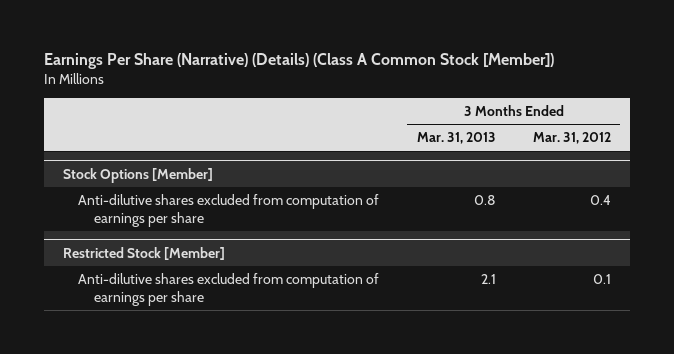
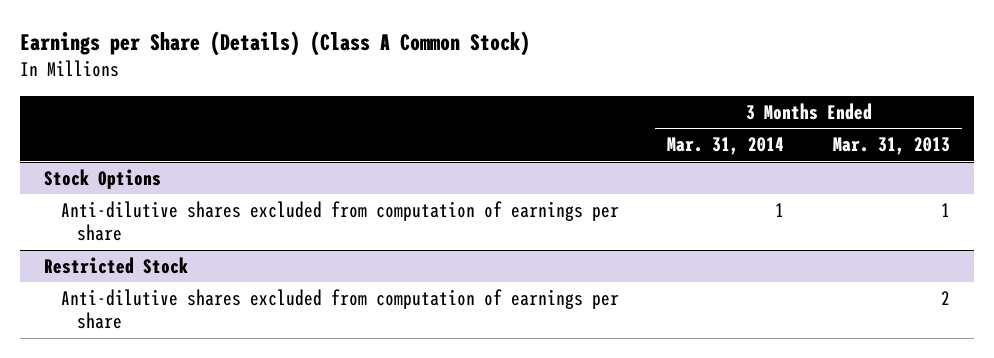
- Earnings Per Share (Narrative) (Details) (Class A Common Stock [Member])
+ Earnings per Share (Details) (Class A Common Stock)
- | 3 Months Ended Mar. 31, 2013 | 3 Months Ended Mar. 31, 2012
+ | 3 Months Ended Mar. 31, 2014 | 3 Months Ended Mar. 31, 2013
- Stock Options [Member]
- Anti-dilutive shares excluded from computation of earnings per share | 0.8 | 0.4
- Restricted Stock [Member]
- Anti-dilutive shares excluded from computation of earnings per share | 2.1 | 0.1
+ Stock Options
+ Anti-dilutive shares excluded from computation of earnings per share | 1 | 1
+ Restricted Stock
+ Anti-dilutive shares excluded from computation of earnings per share | | 2

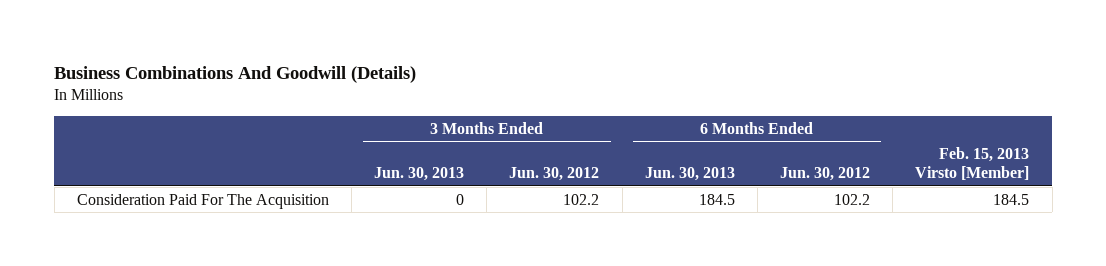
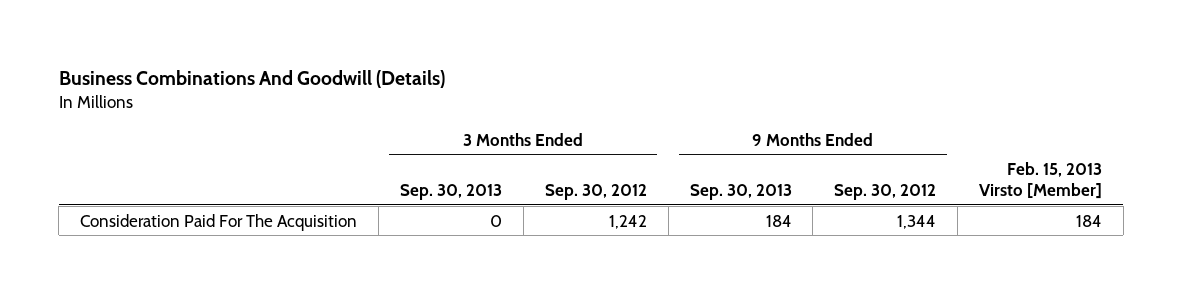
- | 3 Months Ended Jun. 30, 2013 | 3 Months Ended Jun. 30, 2012 | 6 Months Ended Jun. 30, 2013 | 6 Months Ended Jun. 30, 2012 | Feb. 15, 2013 Virsto [Member]
+ | 3 Months Ended Sep. 30, 2013 | 3 Months Ended Sep. 30, 2012 | 9 Months Ended Sep. 30, 2013 | 9 Months Ended Sep. 30, 2012 | Feb. 15, 2013 Virsto [Member]
- Consideration Paid For The Acquisition | 0 | 102.2 | 184.5 | 102.2 | 184.5
+ Consideration Paid For The Acquisition | 0 | 1,242 | 184 | 1,344 | 184

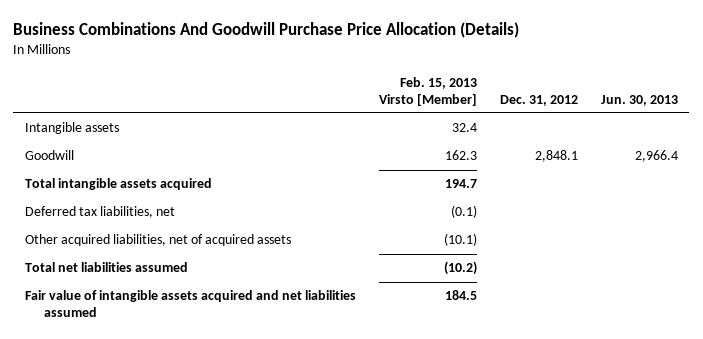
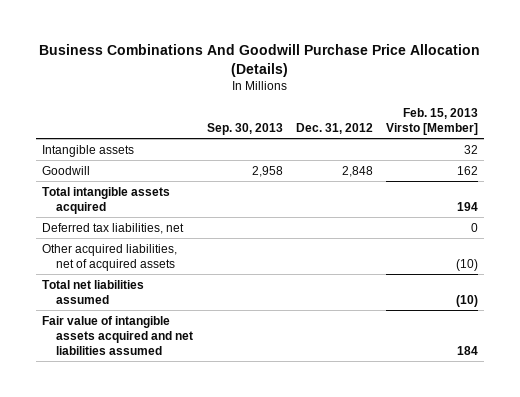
- | Feb. 15, 2013 Virsto [Member] | Dec. 31, 2012 | Jun. 30, 2013
+ | Sep. 30, 2013 | Dec. 31, 2012 | Feb. 15, 2013 Virsto [Member]
- Intangible assets | 32.4 | |
- Goodwill | 162.3 | 2,848.1 | 2,966.4
- Total intangible assets acquired | 194.7 | |
- Deferred tax liabilities, net | (0.1) | |
- Other acquired liabilities, net of acquired assets | (10.1) | |
- Total net liabilities assumed | (10.2) | |
- Fair value of intangible assets acquired and net liabilities assumed | 184.5 | |
+ Intangible assets | | | 32
+ Goodwill | 2,958 | 2,848 | 162
+ Total intangible assets acquired | | | 194
+ Deferred tax liabilities, net | | | 0
+ Other acquired liabilities, net of acquired assets | | | (10)
+ Total net liabilities assumed | | | (10)
+ Fair value of intangible assets acquired and net liabilities assumed | | | 184

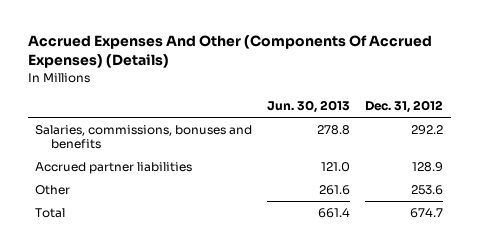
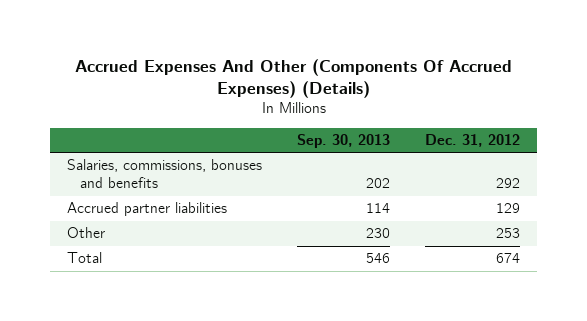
- | Jun. 30, 2013 | Dec. 31, 2012
+ | Sep. 30, 2013 | Dec. 31, 2012
- Salaries, commissions, bonuses and benefits | 278.8 | 292.2
- Accrued partner liabilities | 121.0 | 128.9
- Other | 261.6 | 253.6
- Total | 661.4 | 674.7
+ Salaries, commissions, bonuses and benefits | 202 | 292
+ Accrued partner liabilities | 114 | 129
+ Other | 230 | 253
+ Total | 546 | 674

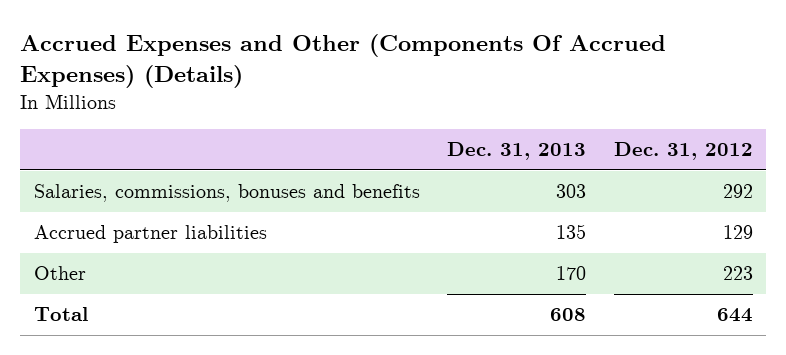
- Accrued Expenses And Other (Components Of Accrued Expenses) (Details)
+ Accrued Expenses and Other (Components Of Accrued Expenses) (Details)
- | Sep. 30, 2013 | Dec. 31, 2012
+ | Dec. 31, 2013 | Dec. 31, 2012
- Other | 230 | 253
- Total | 546 | 674
+ Other | 170 | 223
+ Total | 608 | 644

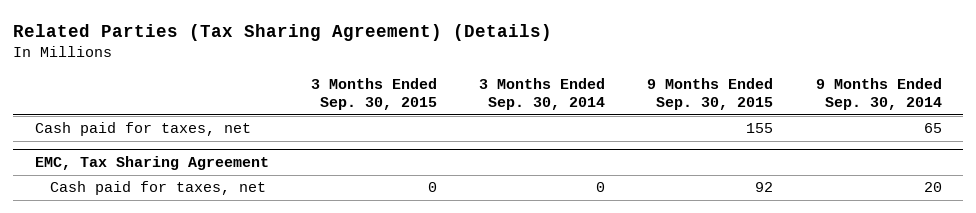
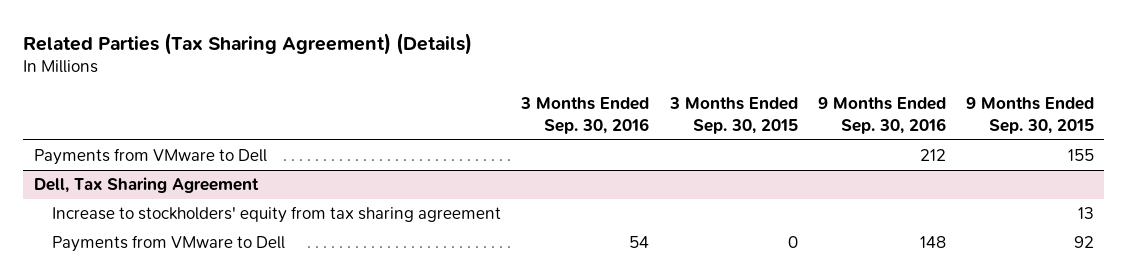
- | 3 Months Ended Sep. 30, 2015 | 3 Months Ended Sep. 30, 2014 | 9 Months Ended Sep. 30, 2015 | 9 Months Ended Sep. 30, 2014
+ | 3 Months Ended Sep. 30, 2016 | 3 Months Ended Sep. 30, 2015 | 9 Months Ended Sep. 30, 2016 | 9 Months Ended Sep. 30, 2015
- Cash paid for taxes, net | | | 155 | 65
- EMC, Tax Sharing Agreement
- Cash paid for taxes, net | 0 | 0 | 92 | 20
+ Payments from VMware to Dell | | | 212 | 155
+ Dell, Tax Sharing Agreement
+ Increase to stockholders' equity from tax sharing agreement | | | | 13
+ Payments from VMware to Dell | 54 | 0 | 148 | 92

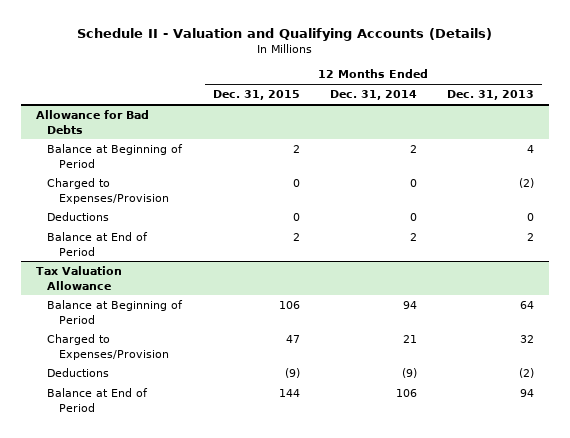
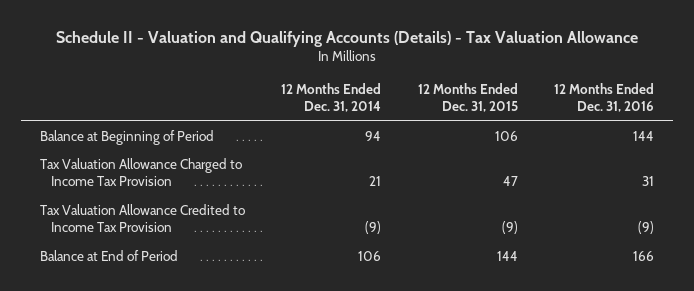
- Schedule II - Valuation and Qualifying Accounts (Details)
+ Schedule II - Valuation and Qualifying Accounts (Details) - Tax Valuation Allowance
- | 12 Months Ended Dec. 31, 2015 | 12 Months Ended Dec. 31, 2014 | 12 Months Ended Dec. 31, 2013
+ | 12 Months Ended Dec. 31, 2014 | 12 Months Ended Dec. 31, 2015 | 12 Months Ended Dec. 31, 2016
- Allowance for Bad Debts
- Balance at Beginning of Period | 2 | 2 | 4
- Charged to Expenses/Provision | 0 | 0 | (2)
- Deductions | 0 | 0 | 0
- Balance at End of Period | 2 | 2 | 2
- Tax Valuation Allowance
- Charged to Expenses/Provision | 47 | 21 | 32
- Deductions | (9) | (9) | (2)
+ Tax Valuation Allowance Charged to Income Tax Provision | 21 | 47 | 31
+ Tax Valuation Allowance Credited to Income Tax Provision | (9) | (9) | (9)

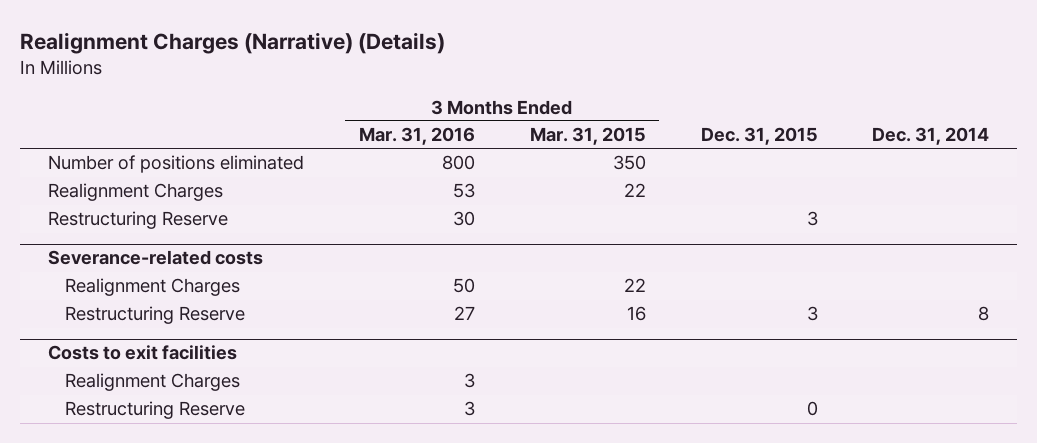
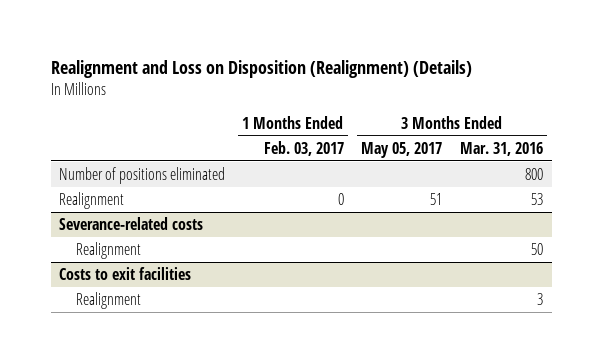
- Realignment Charges (Narrative) (Details)
+ Realignment and Loss on Disposition (Realignment) (Details)
- | 3 Months Ended Mar. 31, 2016 | 3 Months Ended Mar. 31, 2015 | Dec. 31, 2015 | Dec. 31, 2014
+ | 1 Months Ended Feb. 03, 2017 | 3 Months Ended May 05, 2017 | 3 Months Ended Mar. 31, 2016
- Realignment Charges | 53 | 22 | |
- Restructuring Reserve | 30 | | 3 |
+ Realignment | 0 | 51 | 53
@ Severance-related costs
- Realignment Charges | 50 | 22 | |
- Restructuring Reserve | 27 | 16 | 3 | 8
+ Realignment | | | 50
@ Costs to exit facilities
- Realignment Charges | 3 | | |
- Restructuring Reserve | 3 | | 0 |
+ Realignment | | | 3

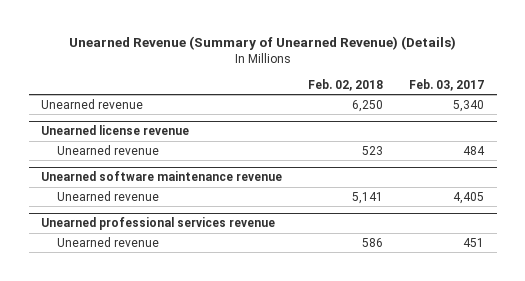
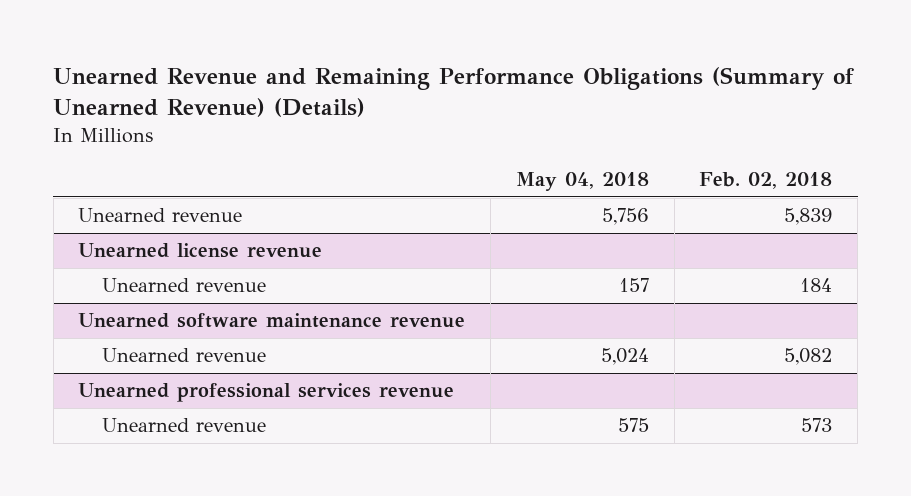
- Unearned Revenue (Summary of Unearned Revenue) (Details)
+ Unearned Revenue and Remaining Performance Obligations (Summary of Unearned Revenue) (Details)
- | Feb. 02, 2018 | Feb. 03, 2017
+ | May 04, 2018 | Feb. 02, 2018
- Unearned revenue | 6,250 | 5,340
+ Unearned revenue | 5,756 | 5,839
@ Unearned license revenue
- Unearned revenue | 523 | 484
+ Unearned revenue | 157 | 184
@ Unearned software maintenance revenue
- Unearned revenue | 5,141 | 4,405
+ Unearned revenue | 5,024 | 5,082
@ Unearned professional services revenue
- Unearned revenue | 586 | 451
+ Unearned revenue | 575 | 573

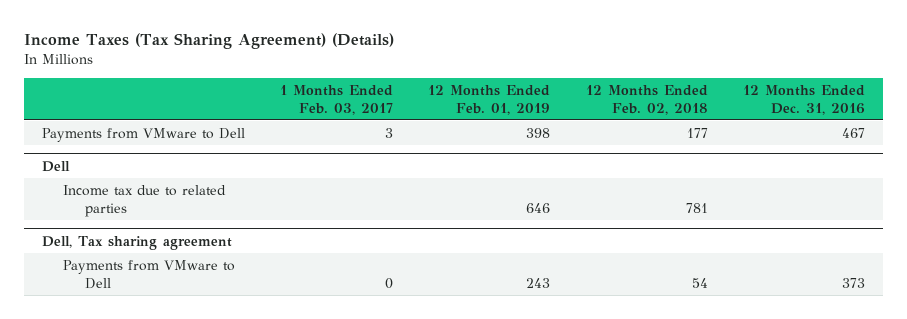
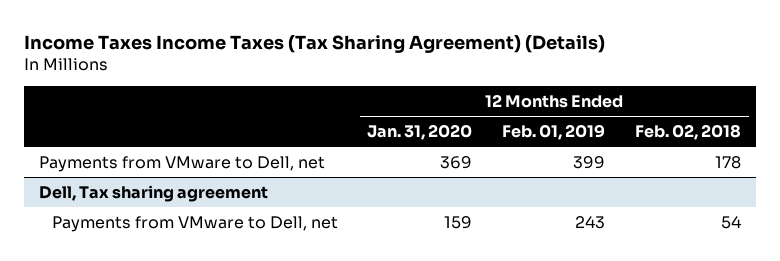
- Income Taxes (Tax Sharing Agreement) (Details)
+ Income Taxes Income Taxes (Tax Sharing Agreement) (Details)
- | 1 Months Ended Feb. 03, 2017 | 12 Months Ended Feb. 01, 2019 | 12 Months Ended Feb. 02, 2018 | 12 Months Ended Dec. 31, 2016
+ | 12 Months Ended Jan. 31, 2020 | 12 Months Ended Feb. 01, 2019 | 12 Months Ended Feb. 02, 2018
- Payments from VMware to Dell | 3 | 398 | 177 | 467
- Dell
- Income tax due to related parties | | 646 | 781 |
+ Payments from VMware to Dell, net | 369 | 399 | 178
@ Dell, Tax sharing agreement
- Payments from VMware to Dell | 0 | 243 | 54 | 373
+ Payments from VMware to Dell, net | 159 | 243 | 54

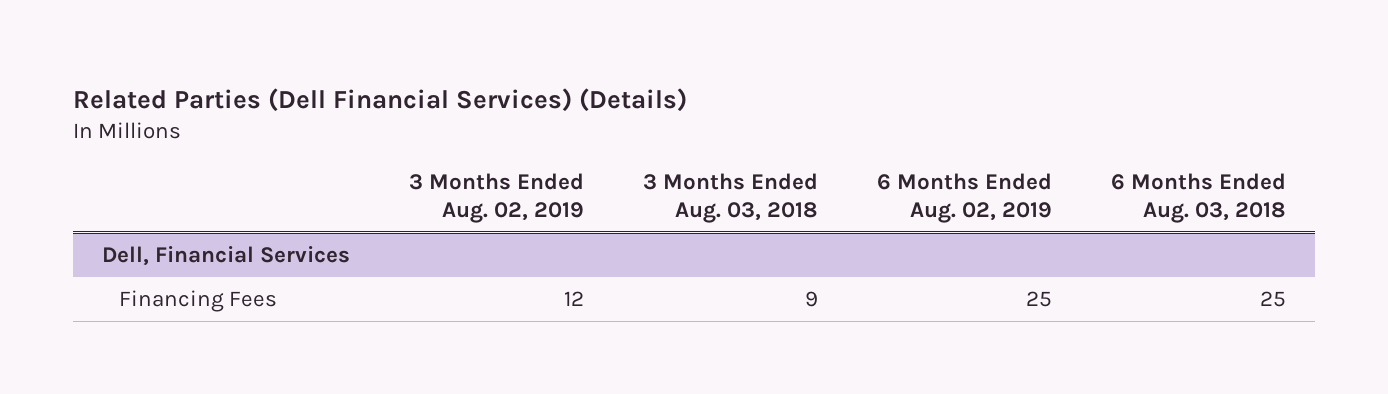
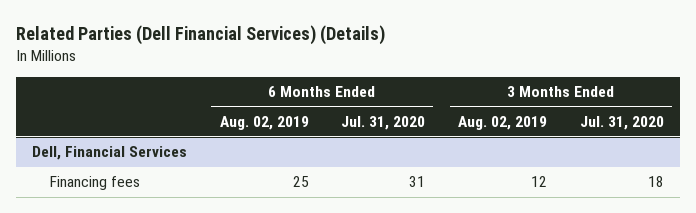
- | 3 Months Ended Aug. 02, 2019 | 3 Months Ended Aug. 03, 2018 | 6 Months Ended Aug. 02, 2019 | 6 Months Ended Aug. 03, 2018
+ | 6 Months Ended Aug. 02, 2019 | 6 Months Ended Jul. 31, 2020 | 3 Months Ended Aug. 02, 2019 | 3 Months Ended Jul. 31, 2020
@ Dell, Financial Services
- Financing Fees | 12 | 9 | 25 | 25
+ Financing fees | 25 | 31 | 12 | 18

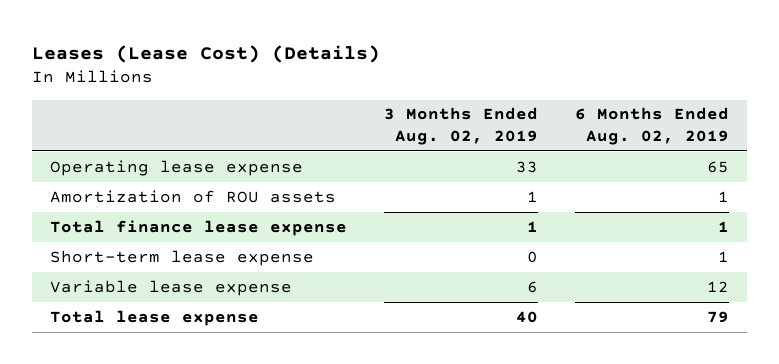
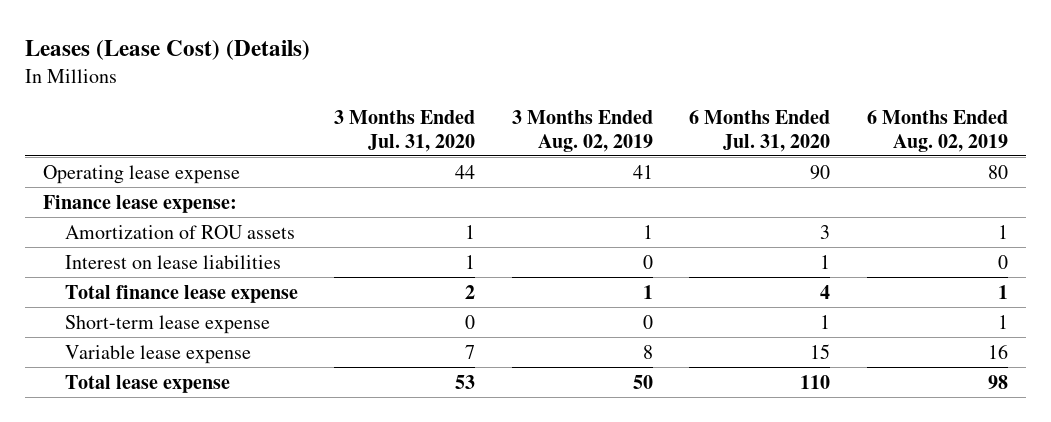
- | 3 Months Ended Aug. 02, 2019 | 6 Months Ended Aug. 02, 2019
+ | 3 Months Ended Jul. 31, 2020 | 3 Months Ended Aug. 02, 2019 | 6 Months Ended Jul. 31, 2020 | 6 Months Ended Aug. 02, 2019
- Operating lease expense | 33 | 65
+ Operating lease expense | 44 | 41 | 90 | 80
+ Finance lease expense:
+ Interest on lease liabilities | 1 | 0 | 1 | 0
- Variable lease expense | 6 | 12
- Total lease expense | 40 | 79
+ Variable lease expense | 7 | 8 | 15 | 16
+ Total lease expense | 53 | 50 | 110 | 98

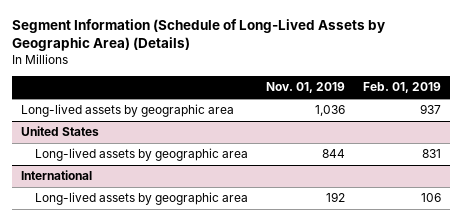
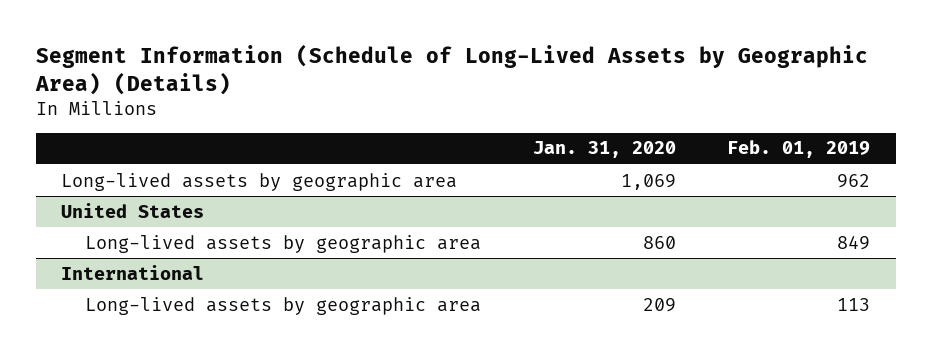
- | Nov. 01, 2019 | Feb. 01, 2019
+ | Jan. 31, 2020 | Feb. 01, 2019
- Long-lived assets by geographic area | 1,036 | 937
+ Long-lived assets by geographic area | 1,069 | 962
@ United States
- Long-lived assets by geographic area | 844 | 831
+ Long-lived assets by geographic area | 860 | 849
@ International
- Long-lived assets by geographic area | 192 | 106
+ Long-lived assets by geographic area | 209 | 113

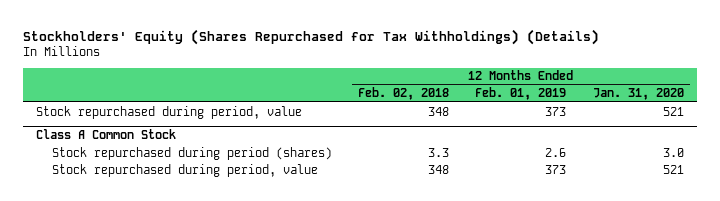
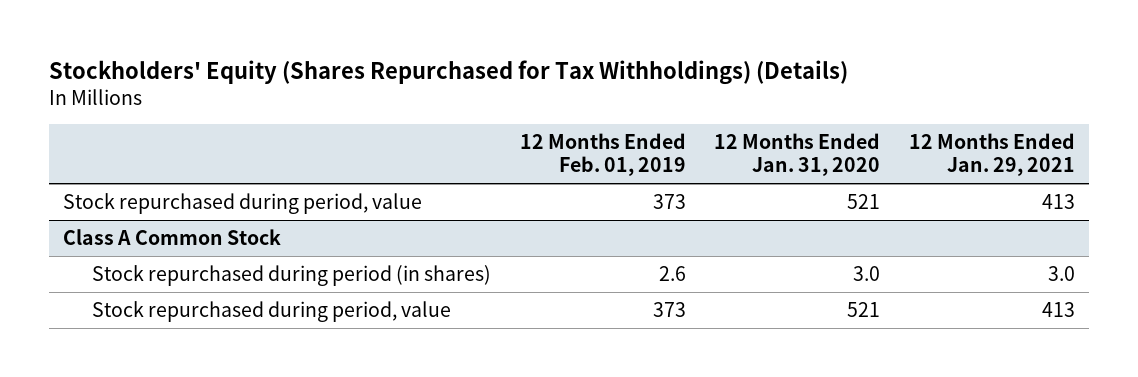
- | 12 Months Ended Feb. 02, 2018 | 12 Months Ended Feb. 01, 2019 | 12 Months Ended Jan. 31, 2020
+ | 12 Months Ended Feb. 01, 2019 | 12 Months Ended Jan. 31, 2020 | 12 Months Ended Jan. 29, 2021
@ Class A Common Stock
- Stock repurchased during period (shares) | 3.3 | 2.6 | 3.0
+ Stock repurchased during period (in shares) | 2.6 | 3.0 | 3.0

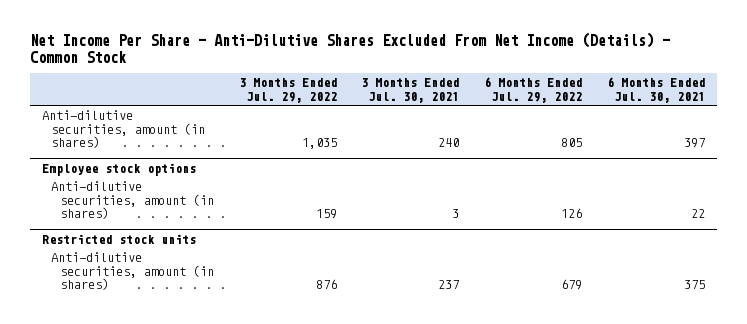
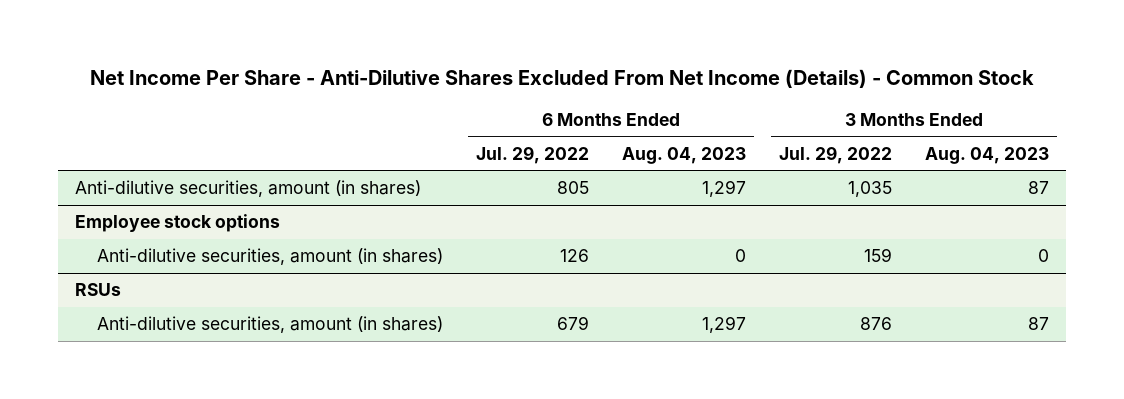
- | 3 Months Ended Jul. 29, 2022 | 3 Months Ended Jul. 30, 2021 | 6 Months Ended Jul. 29, 2022 | 6 Months Ended Jul. 30, 2021
+ | 6 Months Ended Jul. 29, 2022 | 6 Months Ended Aug. 04, 2023 | 3 Months Ended Jul. 29, 2022 | 3 Months Ended Aug. 04, 2023
- Restricted stock units
+ RSUs

